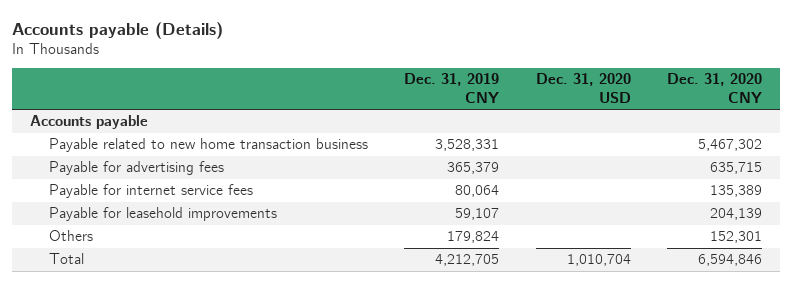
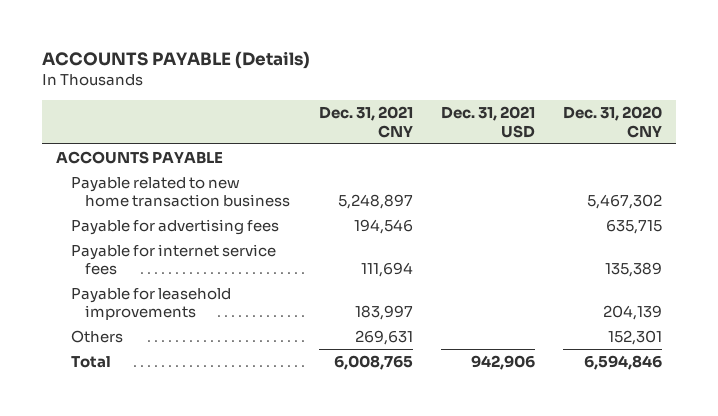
- Accounts payable (Details)
+ ACCOUNTS PAYABLE (Details)
- | Dec. 31, 2019 CNY | Dec. 31, 2020 USD | Dec. 31, 2020 CNY
+ | Dec. 31, 2021 CNY | Dec. 31, 2021 USD | Dec. 31, 2020 CNY
- Accounts payable
+ ACCOUNTS PAYABLE

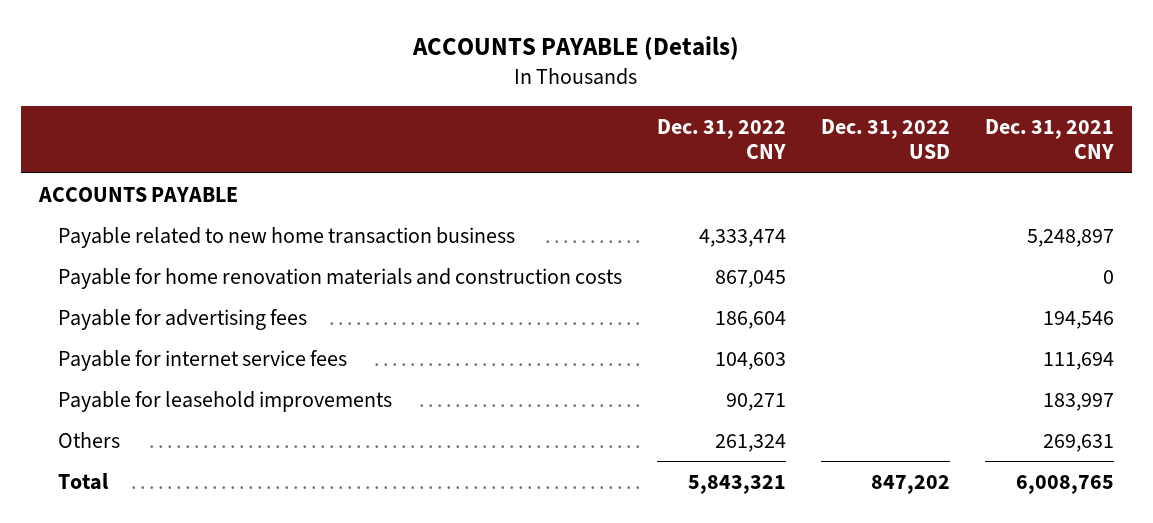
- | Dec. 31, 2021 CNY | Dec. 31, 2021 USD | Dec. 31, 2020 CNY
+ | Dec. 31, 2022 CNY | Dec. 31, 2022 USD | Dec. 31, 2021 CNY
+ Payable for home renovation materials and construction costs | 867,045 | | 0

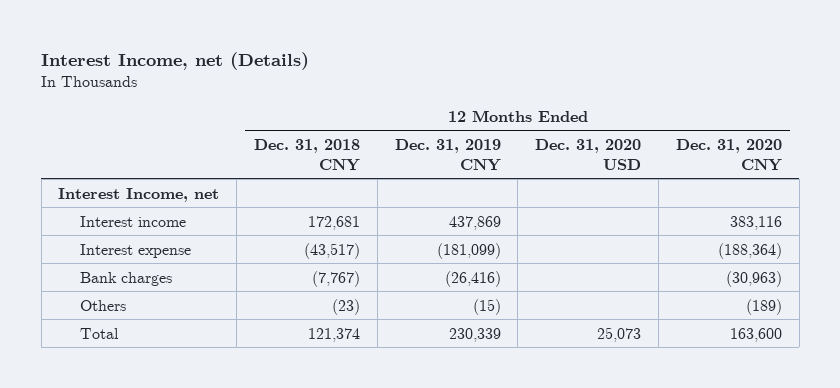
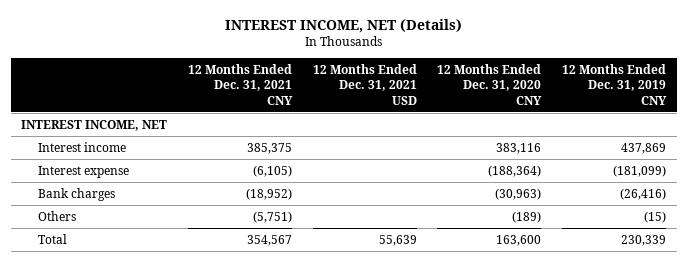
- Interest Income, net (Details)
+ INTEREST INCOME, NET (Details)
- | 12 Months Ended Dec. 31, 2018 CNY | 12 Months Ended Dec. 31, 2019 CNY | 12 Months Ended Dec. 31, 2020 USD | 12 Months Ended Dec. 31, 2020 CNY
+ | 12 Months Ended Dec. 31, 2021 CNY | 12 Months Ended Dec. 31, 2021 USD | 12 Months Ended Dec. 31, 2020 CNY | 12 Months Ended Dec. 31, 2019 CNY
- Interest Income, net
+ INTEREST INCOME, NET

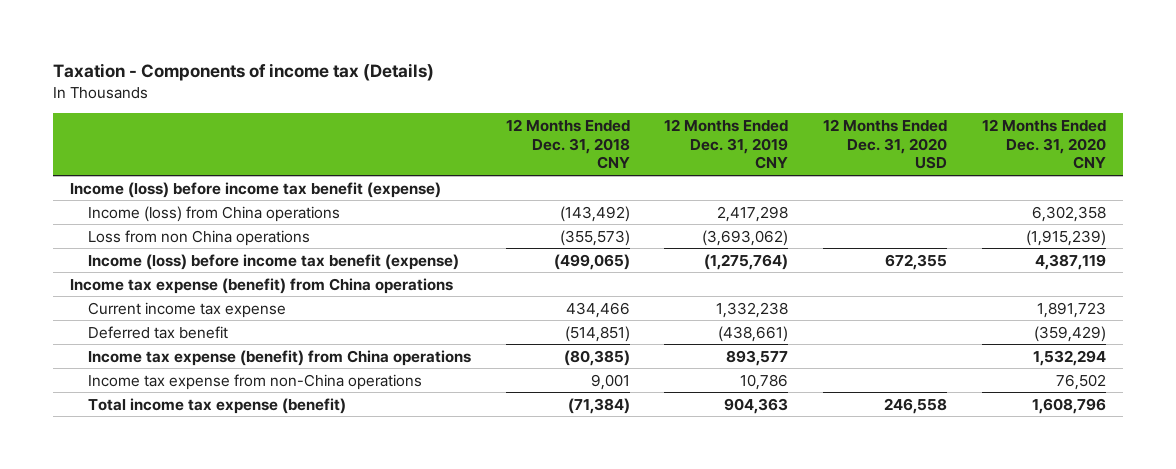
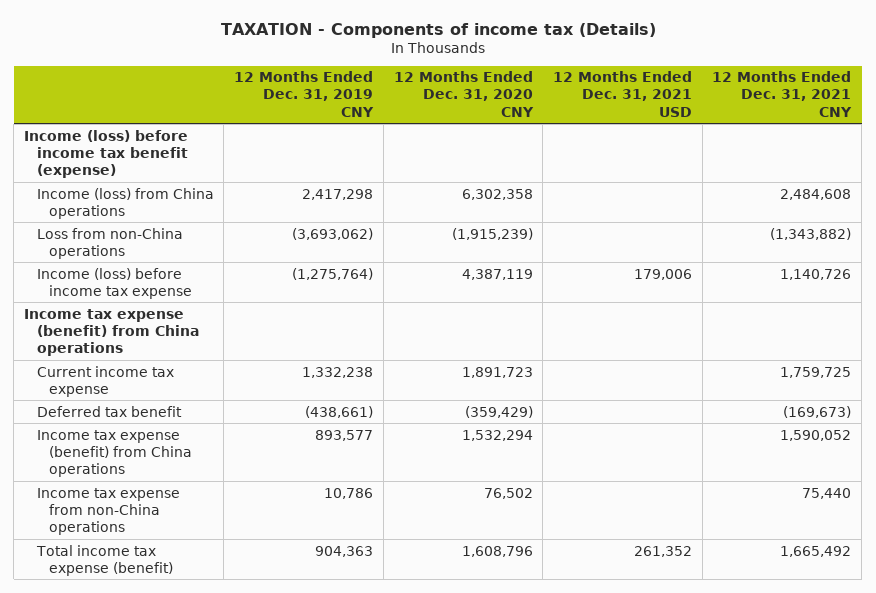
- Taxation - Components of income tax (Details)
+ TAXATION - Components of income tax (Details)
- | 12 Months Ended Dec. 31, 2018 CNY | 12 Months Ended Dec. 31, 2019 CNY | 12 Months Ended Dec. 31, 2020 USD | 12 Months Ended Dec. 31, 2020 CNY
+ | 12 Months Ended Dec. 31, 2019 CNY | 12 Months Ended Dec. 31, 2020 CNY | 12 Months Ended Dec. 31, 2021 USD | 12 Months Ended Dec. 31, 2021 CNY
- Loss from non China operations | (355,573) | (3,693,062) | | (1,915,239)
- Income (loss) before income tax benefit (expense) | (499,065) | (1,275,764) | 672,355 | 4,387,119
+ Loss from non-China operations | (3,693,062) | (1,915,239) | | (1,343,882)
+ Income (loss) before income tax expense | (1,275,764) | 4,387,119 | 179,006 | 1,140,726

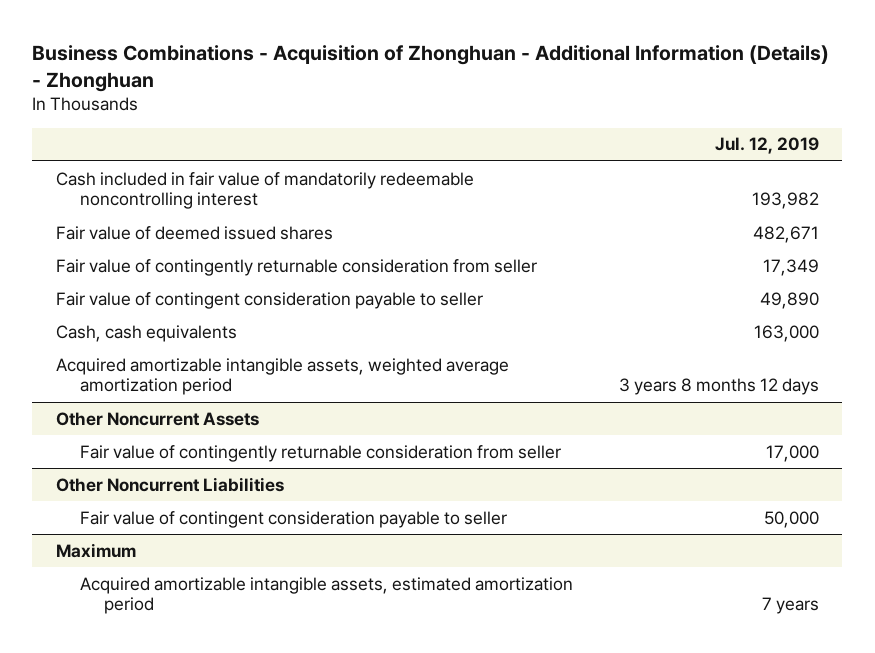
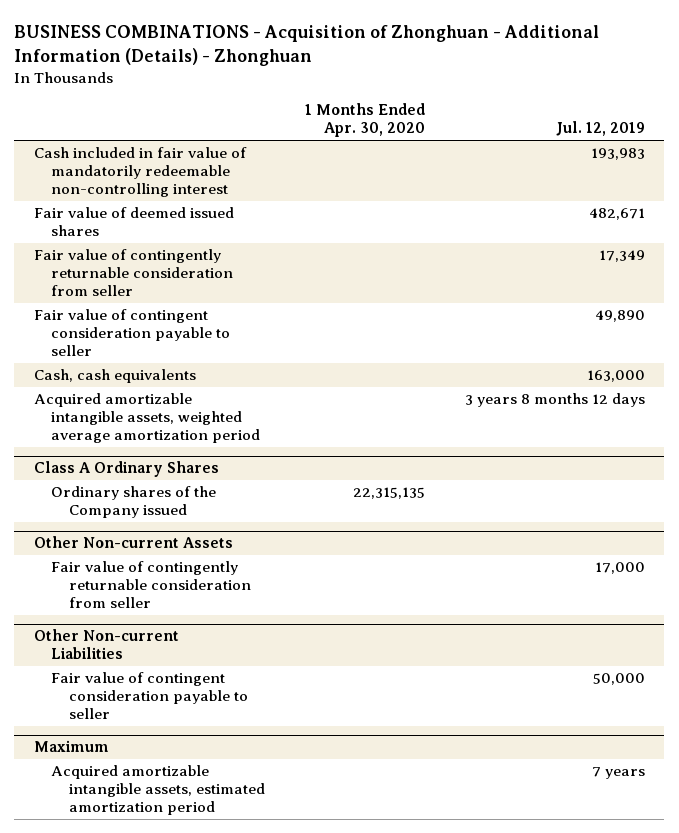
- Business Combinations - Acquisition of Zhonghuan - Additional Information (Details) - Zhonghuan
+ BUSINESS COMBINATIONS - Acquisition of Zhonghuan - Additional Information (Details) - Zhonghuan
- | Jul. 12, 2019
+ | 1 Months Ended Apr. 30, 2020 | Jul. 12, 2019
- Cash included in fair value of mandatorily redeemable noncontrolling interest | 193,982
+ Cash included in fair value of mandatorily redeemable non-controlling interest | | 193,983
- Other Noncurrent Assets
+ Class A Ordinary Shares
+ Ordinary shares of the Company issued | 22,315,135 |
+ Other Non-current Assets
- Other Noncurrent Liabilities
+ Other Non-current Liabilities

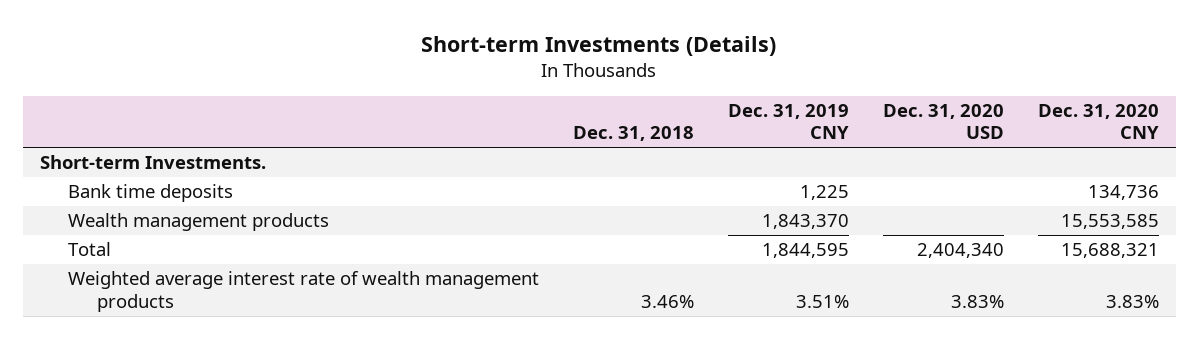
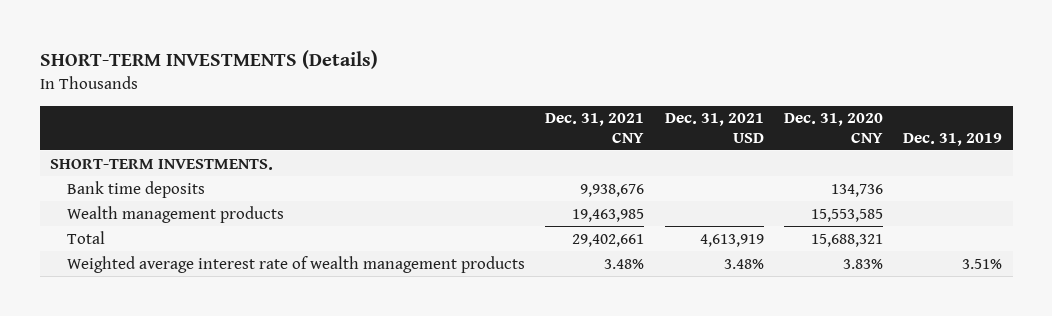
- Short-term Investments (Details)
+ SHORT-TERM INVESTMENTS (Details)
- | Dec. 31, 2018 | Dec. 31, 2019 CNY | Dec. 31, 2020 USD | Dec. 31, 2020 CNY
+ | Dec. 31, 2021 CNY | Dec. 31, 2021 USD | Dec. 31, 2020 CNY | Dec. 31, 2019
- Short-term Investments.
+ SHORT-TERM INVESTMENTS.

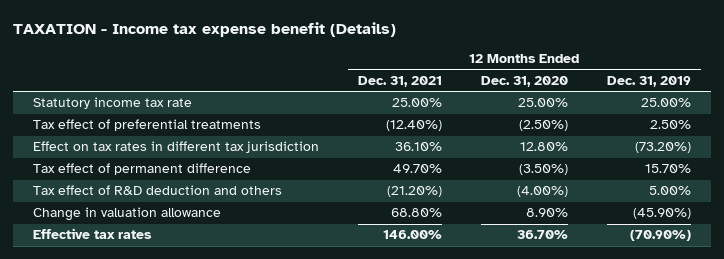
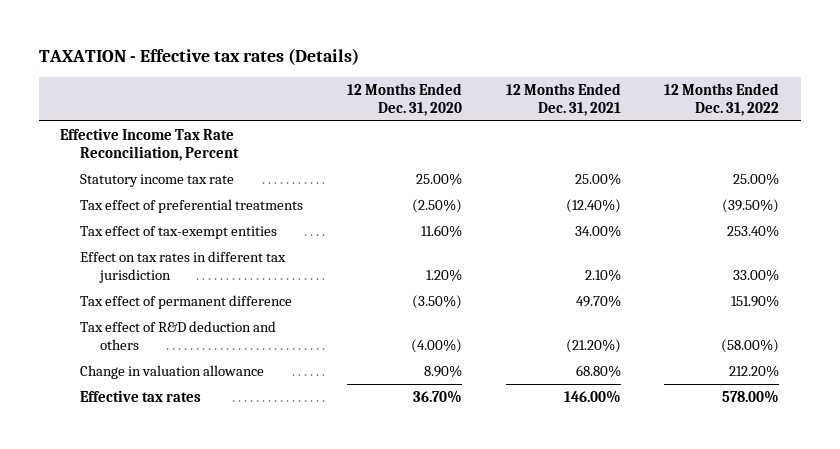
- TAXATION - Income tax expense benefit (Details)
+ TAXATION - Effective tax rates (Details)
- | 12 Months Ended Dec. 31, 2021 | 12 Months Ended Dec. 31, 2020 | 12 Months Ended Dec. 31, 2019
+ | 12 Months Ended Dec. 31, 2020 | 12 Months Ended Dec. 31, 2021 | 12 Months Ended Dec. 31, 2022
+ Effective Income Tax Rate Reconciliation, Percent
- Effect on tax rates in different tax jurisdiction | 36.10% | 12.80% | (73.20%)
+ Tax effect of tax-exempt entities | 11.60% | 34.00% | 253.40%
+ Effect on tax rates in different tax jurisdiction | 1.20% | 2.10% | 33.00%

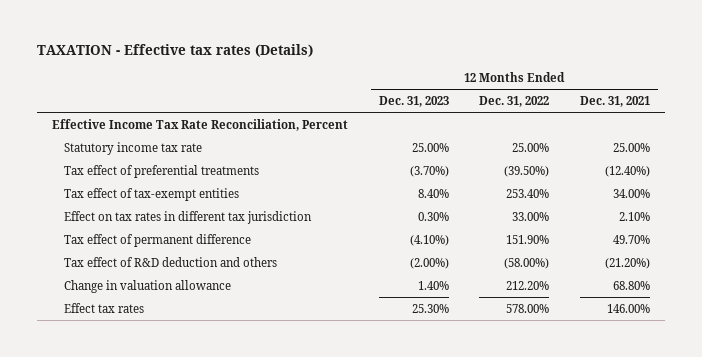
- | 12 Months Ended Dec. 31, 2020 | 12 Months Ended Dec. 31, 2021 | 12 Months Ended Dec. 31, 2022
+ | 12 Months Ended Dec. 31, 2023 | 12 Months Ended Dec. 31, 2022 | 12 Months Ended Dec. 31, 2021
- Effective tax rates | 36.70% | 146.00% | 578.00%
+ Effect tax rates | 25.30% | 578.00% | 146.00%

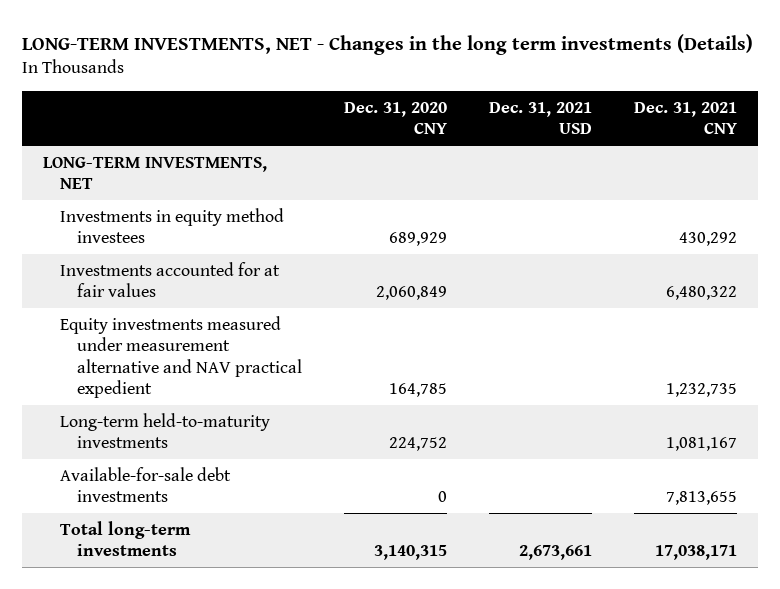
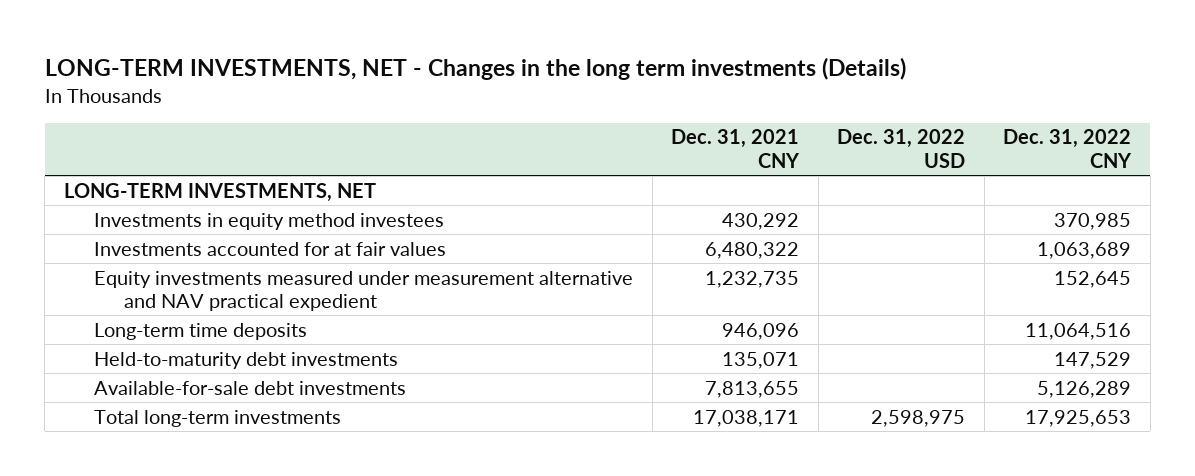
- | Dec. 31, 2020 CNY | Dec. 31, 2021 USD | Dec. 31, 2021 CNY
+ | Dec. 31, 2021 CNY | Dec. 31, 2022 USD | Dec. 31, 2022 CNY
- Long-term held-to-maturity investments | 224,752 | | 1,081,167
+ Long-term time deposits | 946,096 | | 11,064,516
+ Held-to-maturity debt investments | 135,071 | | 147,529

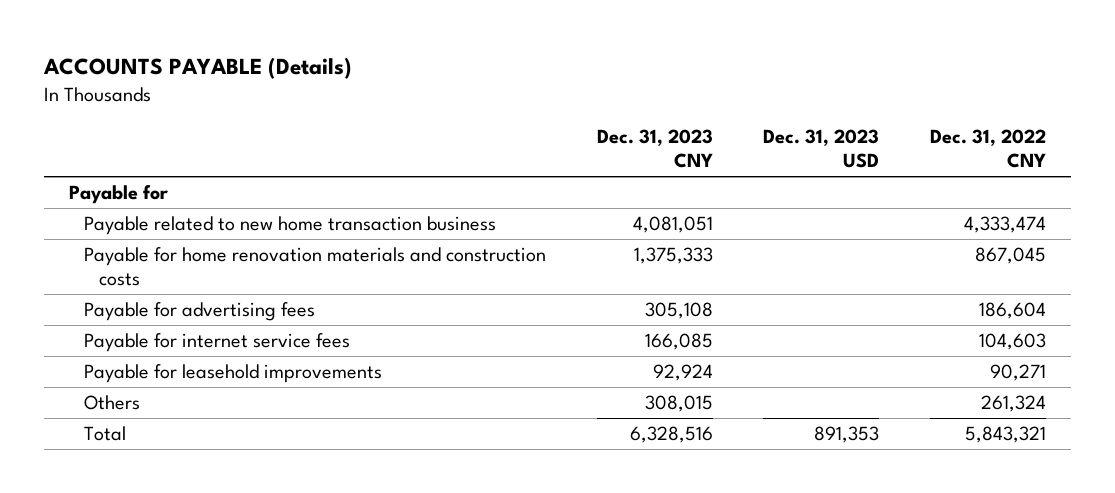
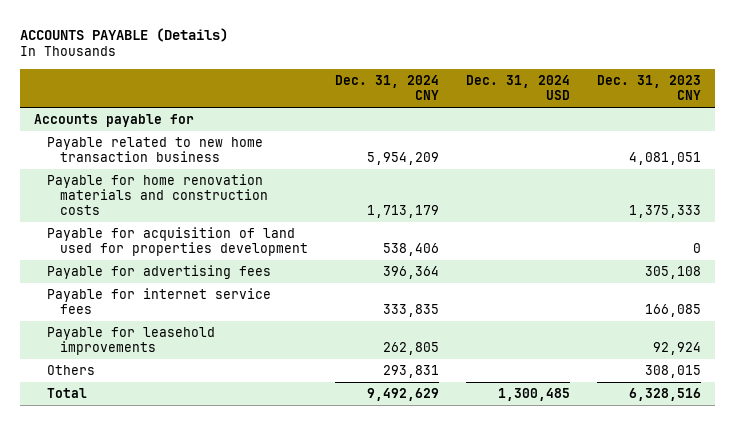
- | Dec. 31, 2023 CNY | Dec. 31, 2023 USD | Dec. 31, 2022 CNY
+ | Dec. 31, 2024 CNY | Dec. 31, 2024 USD | Dec. 31, 2023 CNY
- Payable for
+ Accounts payable for
+ Payable for acquisition of land used for properties development | 538,406 | | 0

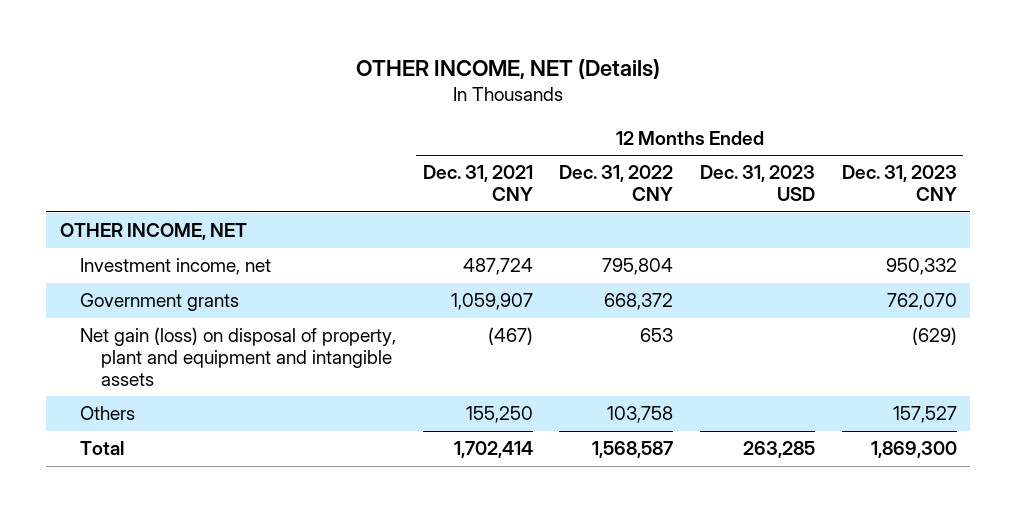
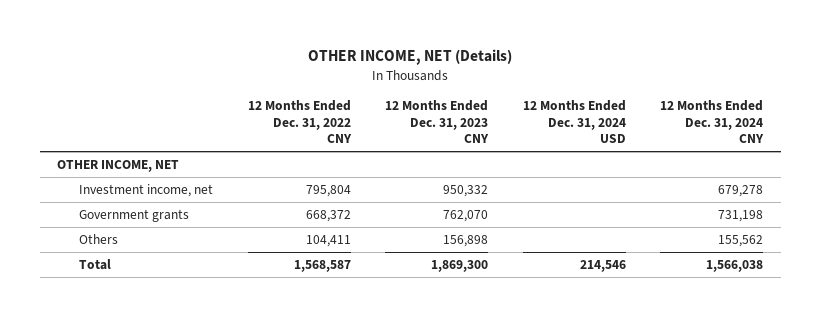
- | 12 Months Ended Dec. 31, 2021 CNY | 12 Months Ended Dec. 31, 2022 CNY | 12 Months Ended Dec. 31, 2023 USD | 12 Months Ended Dec. 31, 2023 CNY
+ | 12 Months Ended Dec. 31, 2022 CNY | 12 Months Ended Dec. 31, 2023 CNY | 12 Months Ended Dec. 31, 2024 USD | 12 Months Ended Dec. 31, 2024 CNY
- Net gain (loss) on disposal of property, plant and equipment and intangible assets | (467) | 653 | | (629)
- Others | 155,250 | 103,758 | | 157,527
+ Others | 104,411 | 156,898 | | 155,562

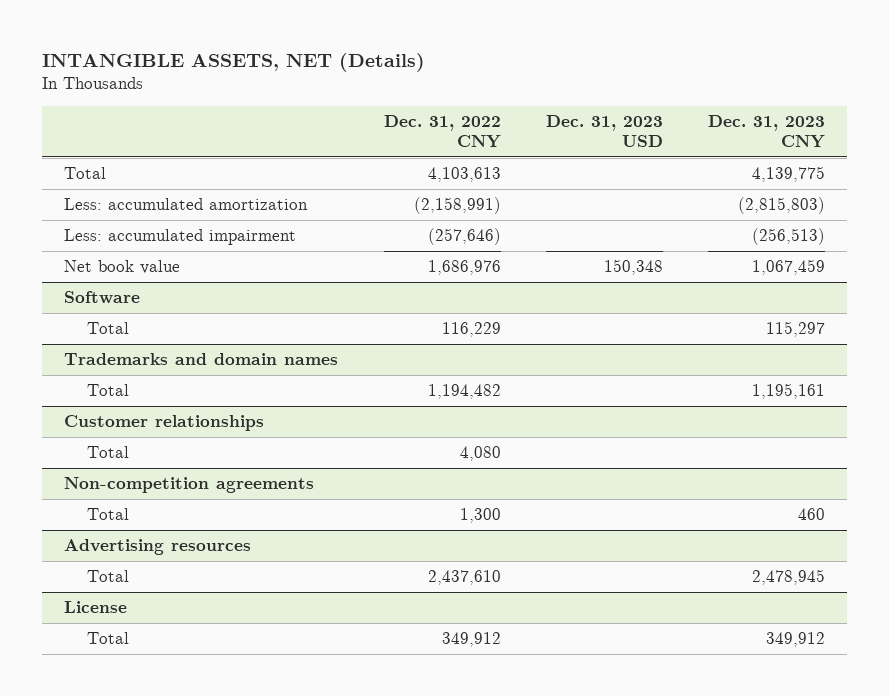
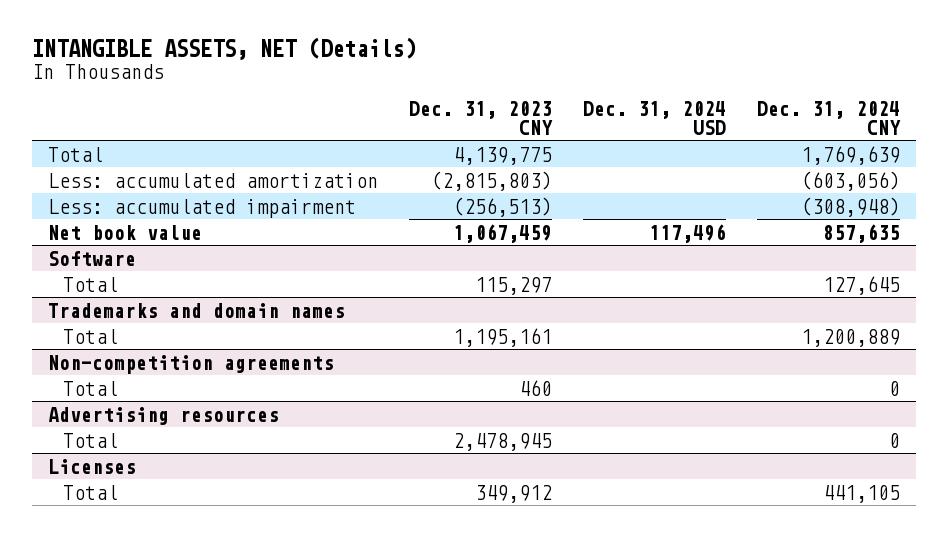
- | Dec. 31, 2022 CNY | Dec. 31, 2023 USD | Dec. 31, 2023 CNY
+ | Dec. 31, 2023 CNY | Dec. 31, 2024 USD | Dec. 31, 2024 CNY
- Customer relationships
- Total | 4,080 | |
- License
+ Licenses

